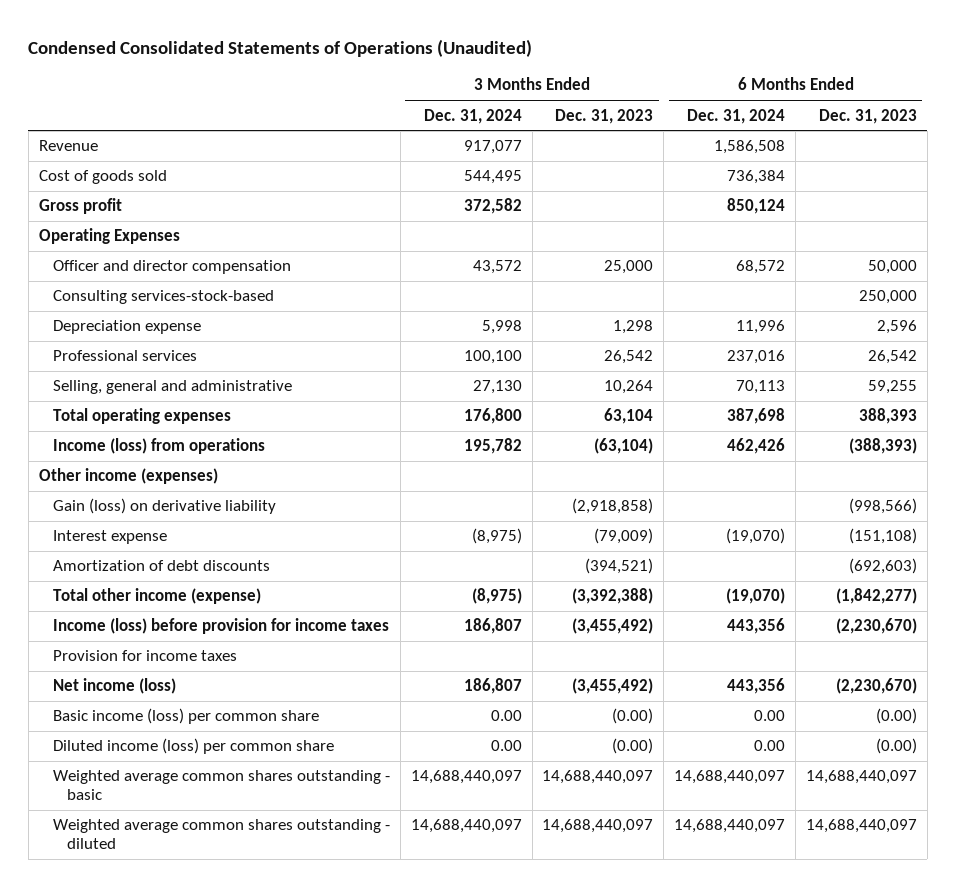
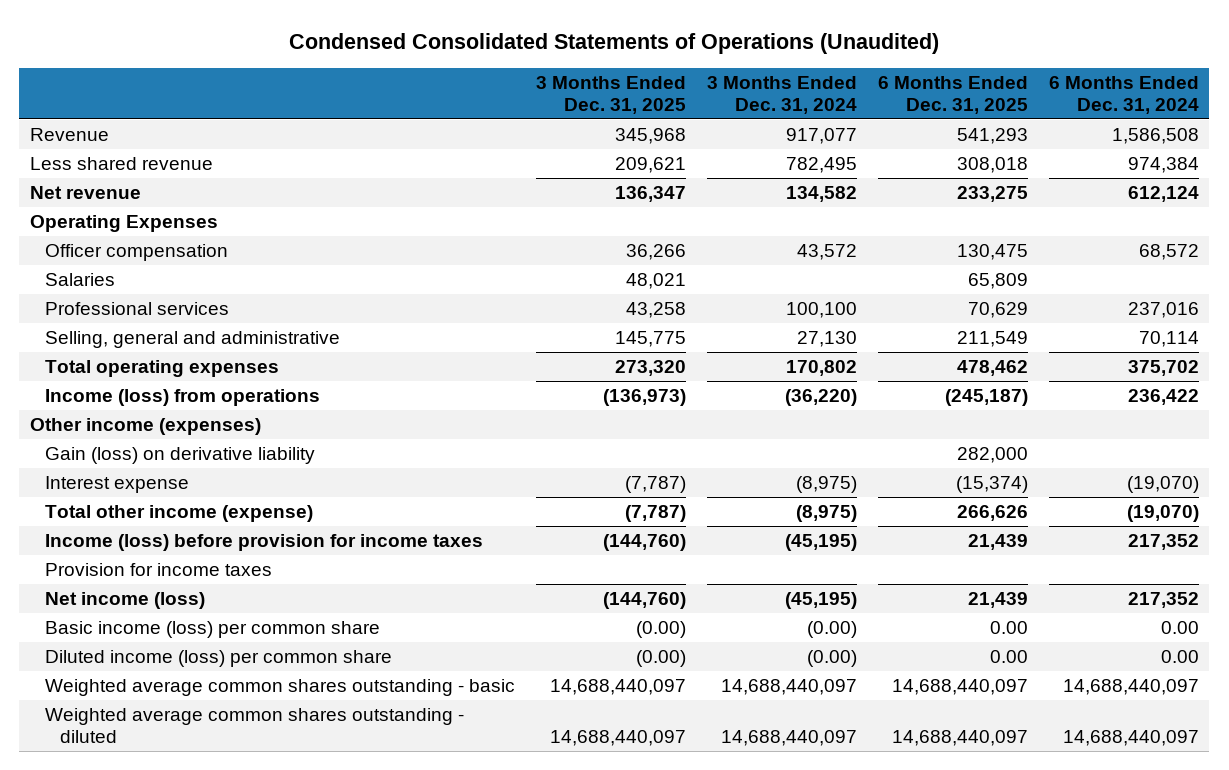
- | 3 Months Ended Dec. 31, 2024 | 3 Months Ended Dec. 31, 2023 | 6 Months Ended Dec. 31, 2024 | 6 Months Ended Dec. 31, 2023
+ | 3 Months Ended Dec. 31, 2025 | 3 Months Ended Dec. 31, 2024 | 6 Months Ended Dec. 31, 2025 | 6 Months Ended Dec. 31, 2024
- Cost of goods sold | 544,495 | | 736,384 |
- Gross profit | 372,582 | | 850,124 |
+ Less shared revenue | 209,621 | 782,495 | 308,018 | 974,384
+ Net revenue | 136,347 | 134,582 | 233,275 | 612,124
- Officer and director compensation | 43,572 | 25,000 | 68,572 | 50,000
- Consulting services-stock-based | | | | 250,000
- Depreciation expense | 5,998 | 1,298 | 11,996 | 2,596
+ Officer compensation | 36,266 | 43,572 | 130,475 | 68,572
+ Salaries | 48,021 | | 65,809 |
- Selling, general and administrative | 27,130 | 10,264 | 70,113 | 59,255
- Total operating expenses | 176,800 | 63,104 | 387,698 | 388,393
- Income (loss) from operations | 195,782 | (63,104) | 462,426 | (388,393)
+ Selling, general and administrative | 145,775 | 27,130 | 211,549 | 70,114
+ Total operating expenses | 273,320 | 170,802 | 478,462 | 375,702
+ Income (loss) from operations | (136,973) | (36,220) | (245,187) | 236,422
- Amortization of debt discounts | | (394,521) | | (692,603)
- Income (loss) before provision for income taxes | 186,807 | (3,455,492) | 443,356 | (2,230,670)
+ Income (loss) before provision for income taxes | (144,760) | (45,195) | 21,439 | 217,352
- Net income (loss) | 186,807 | (3,455,492) | 443,356 | (2,230,670)
- Basic income (loss) per common share | 0.00 | (0.00) | 0.00 | (0.00)
- Diluted income (loss) per common share | 0.00 | (0.00) | 0.00 | (0.00)
+ Net income (loss) | (144,760) | (45,195) | 21,439 | 217,352
+ Basic income (loss) per common share | (0.00) | (0.00) | 0.00 | 0.00
+ Diluted income (loss) per common share | (0.00) | (0.00) | 0.00 | 0.00

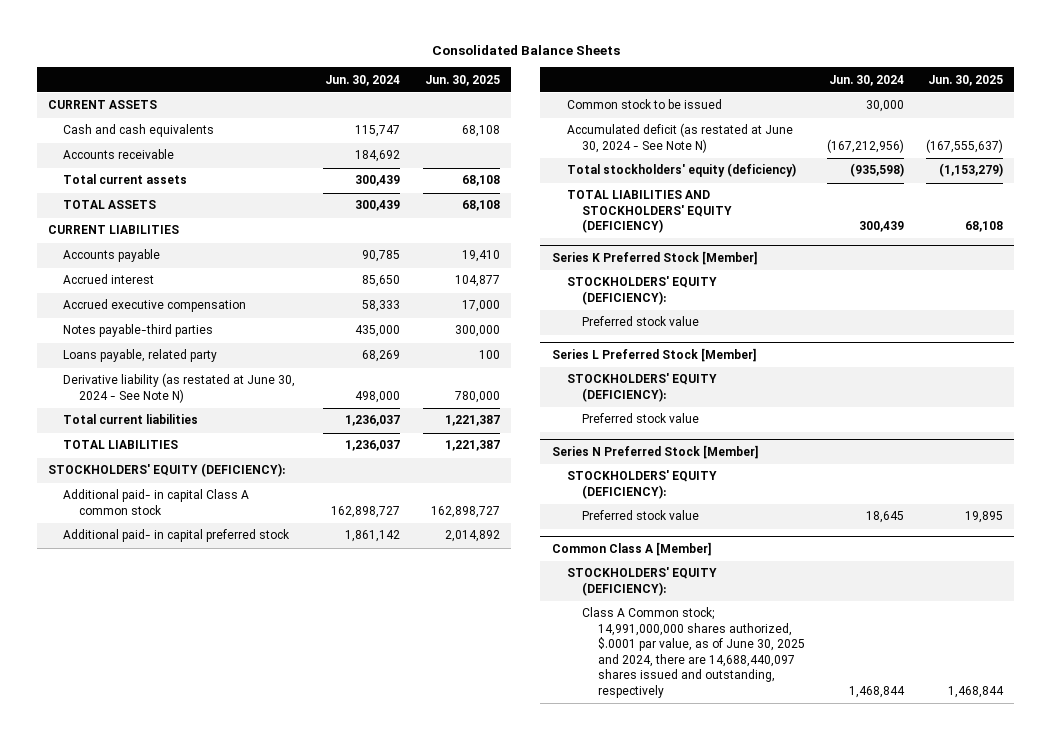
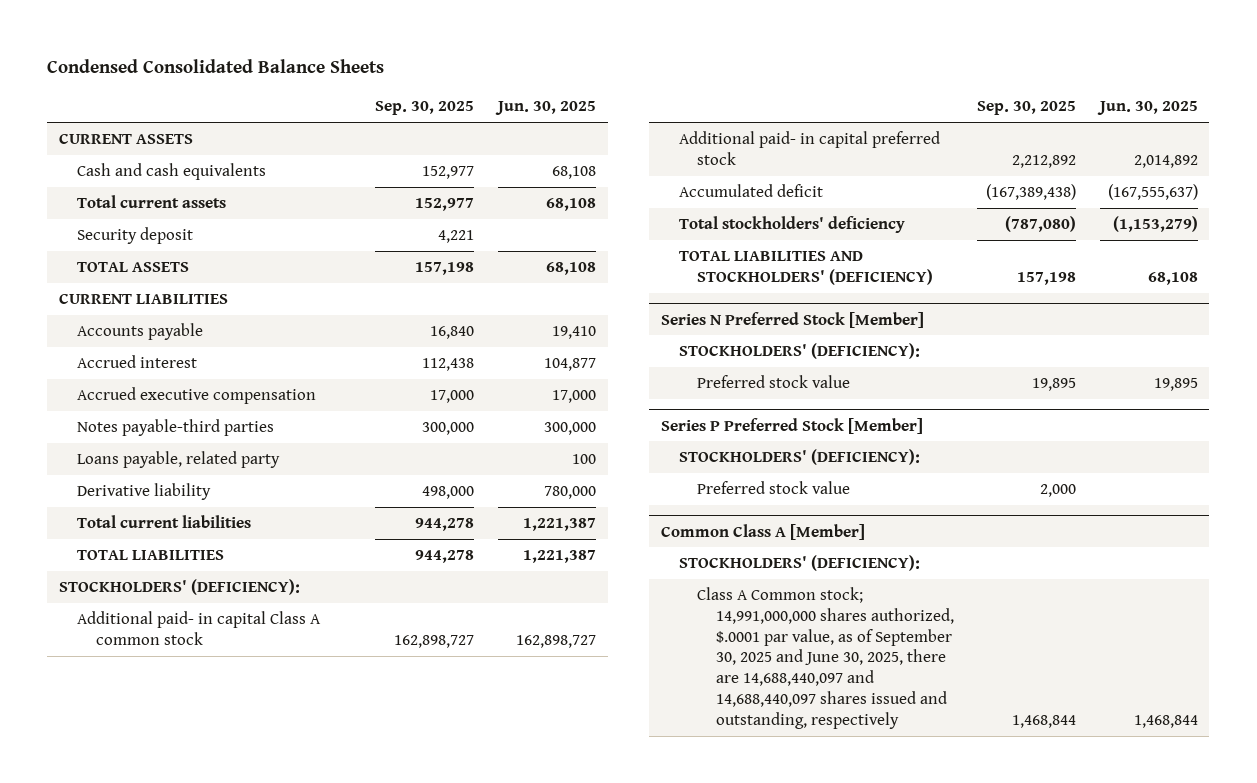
- Consolidated Balance Sheets
+ Condensed Consolidated Balance Sheets
- | Jun. 30, 2024 | Jun. 30, 2025
+ | Sep. 30, 2025 | Jun. 30, 2025
- Accounts receivable | 184,692 |
+ Security deposit | 4,221 |
- Derivative liability (as restated at June 30, 2024 - See Note N) | 498,000 | 780,000
+ Derivative liability | 498,000 | 780,000
- STOCKHOLDERS' EQUITY (DEFICIENCY):
+ STOCKHOLDERS' (DEFICIENCY):
- Common stock to be issued | 30,000 |
- Accumulated deficit (as restated at June 30, 2024 - See Note N) | (167,212,956) | (167,555,637)
- Total stockholders' equity (deficiency) | (935,598) | (1,153,279)
- TOTAL LIABILITIES AND STOCKHOLDERS' EQUITY (DEFICIENCY) | 300,439 | 68,108
- Series K Preferred Stock [Member]
- STOCKHOLDERS' EQUITY (DEFICIENCY):
- Preferred stock value
- Series L Preferred Stock [Member]
- STOCKHOLDERS' EQUITY (DEFICIENCY):
- Preferred stock value
+ Accumulated deficit | (167,389,438) | (167,555,637)
+ Total stockholders' deficiency | (787,080) | (1,153,279)
+ TOTAL LIABILITIES AND STOCKHOLDERS' (DEFICIENCY) | 157,198 | 68,108
@ Series N Preferred Stock [Member]
- STOCKHOLDERS' EQUITY (DEFICIENCY):
+ STOCKHOLDERS' (DEFICIENCY):
+ Series P Preferred Stock [Member]
+ STOCKHOLDERS' (DEFICIENCY):
+ Preferred stock value | 2,000 |
@ Common Class A [Member]
- STOCKHOLDERS' EQUITY (DEFICIENCY):
- Class A Common stock; 14,991,000,000 shares authorized, $.0001 par value, as of June 30, 2025 and 2024, there are 14,688,440,097 shares issued and outstanding, respectively | 1,468,844 | 1,468,844
+ STOCKHOLDERS' (DEFICIENCY):
+ Class A Common stock; 14,991,000,000 shares authorized, $.0001 par value, as of September 30, 2025 and June 30, 2025, there are 14,688,440,097 and 14,688,440,097 shares issued and outstanding, respectively | 1,468,844 | 1,468,844

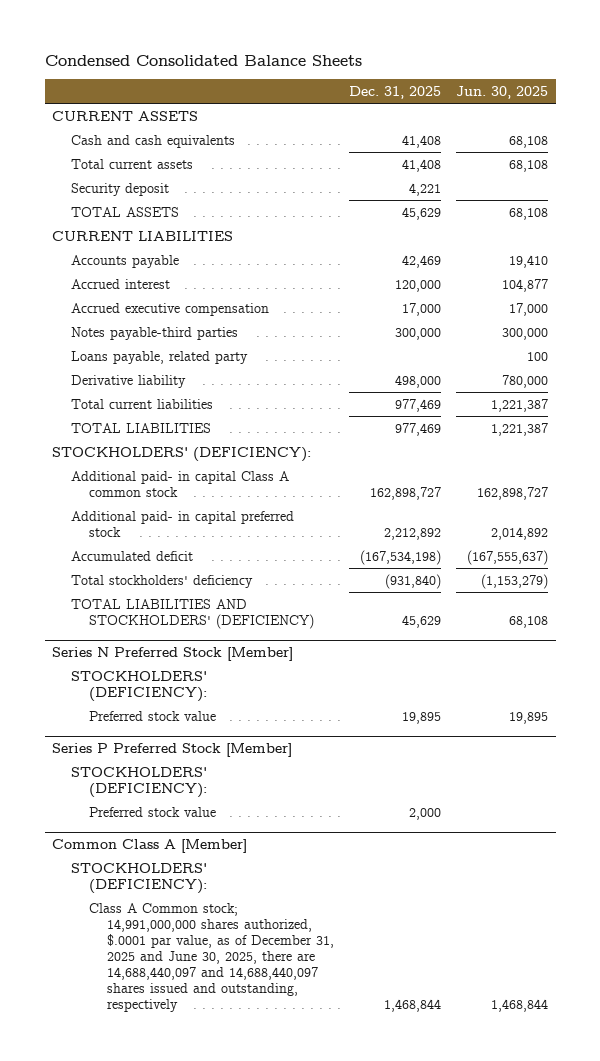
- | Sep. 30, 2025 | Jun. 30, 2025
+ | Dec. 31, 2025 | Jun. 30, 2025
@ Common Class A [Member]
- Class A Common stock; 14,991,000,000 shares authorized, $.0001 par value, as of September 30, 2025 and June 30, 2025, there are 14,688,440,097 and 14,688,440,097 shares issued and outstanding, respectively | 1,468,844 | 1,468,844
+ Class A Common stock; 14,991,000,000 shares authorized, $.0001 par value, as of December 31, 2025 and June 30, 2025, there are 14,688,440,097 and 14,688,440,097 shares issued and outstanding, respectively | 1,468,844 | 1,468,844

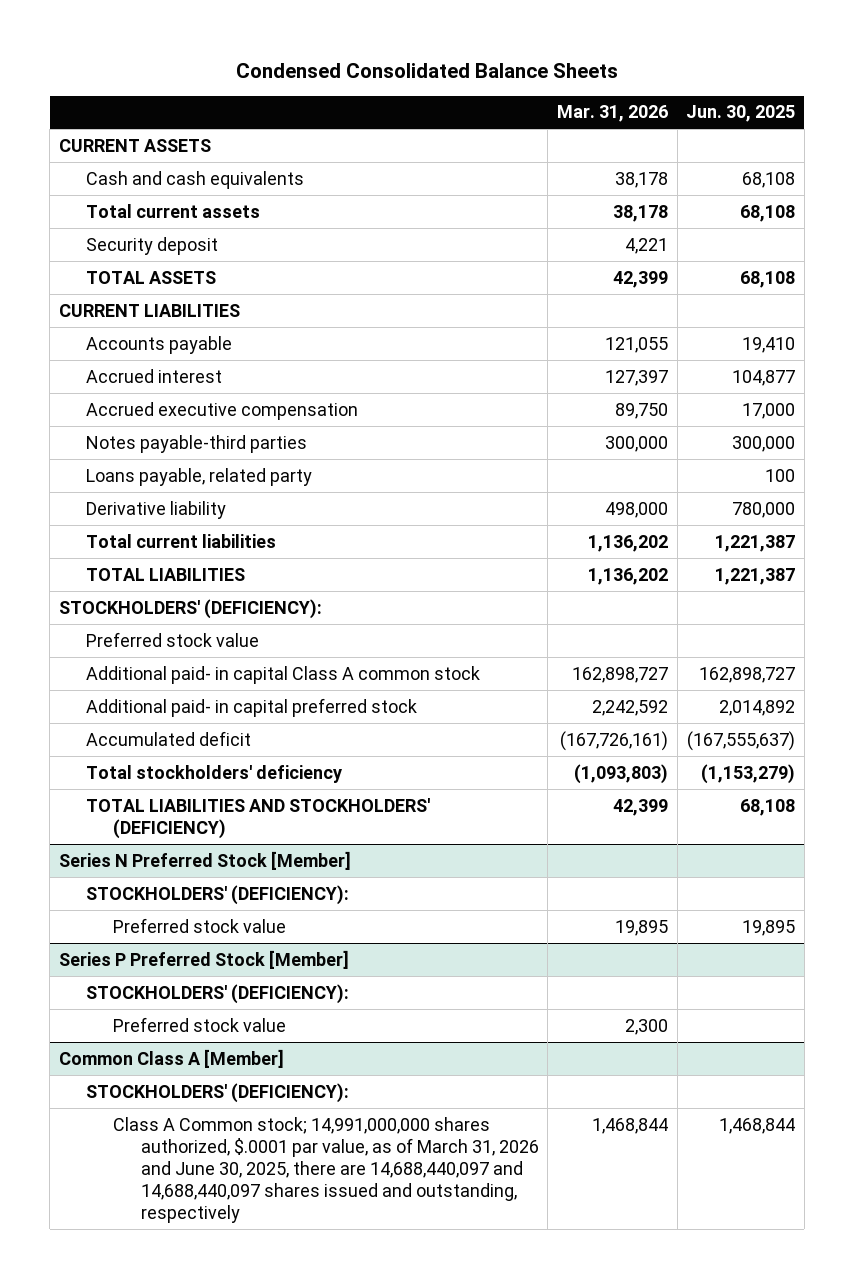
- | Dec. 31, 2025 | Jun. 30, 2025
+ | Mar. 31, 2026 | Jun. 30, 2025
+ Preferred stock value
@ Common Class A [Member]
- Class A Common stock; 14,991,000,000 shares authorized, $.0001 par value, as of December 31, 2025 and June 30, 2025, there are 14,688,440,097 and 14,688,440,097 shares issued and outstanding, respectively | 1,468,844 | 1,468,844
+ Class A Common stock; 14,991,000,000 shares authorized, $.0001 par value, as of March 31, 2026 and June 30, 2025, there are 14,688,440,097 and 14,688,440,097 shares issued and outstanding, respectively | 1,468,844 | 1,468,844

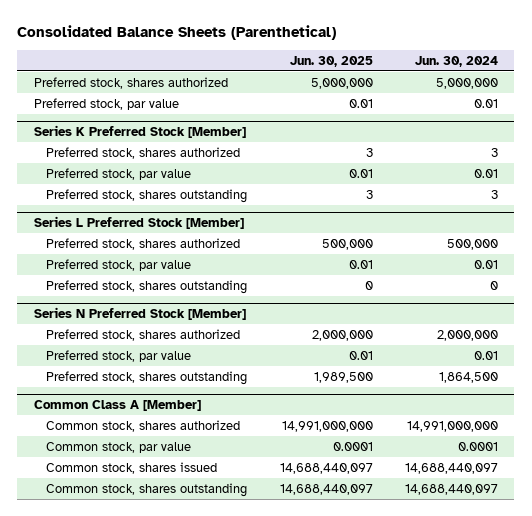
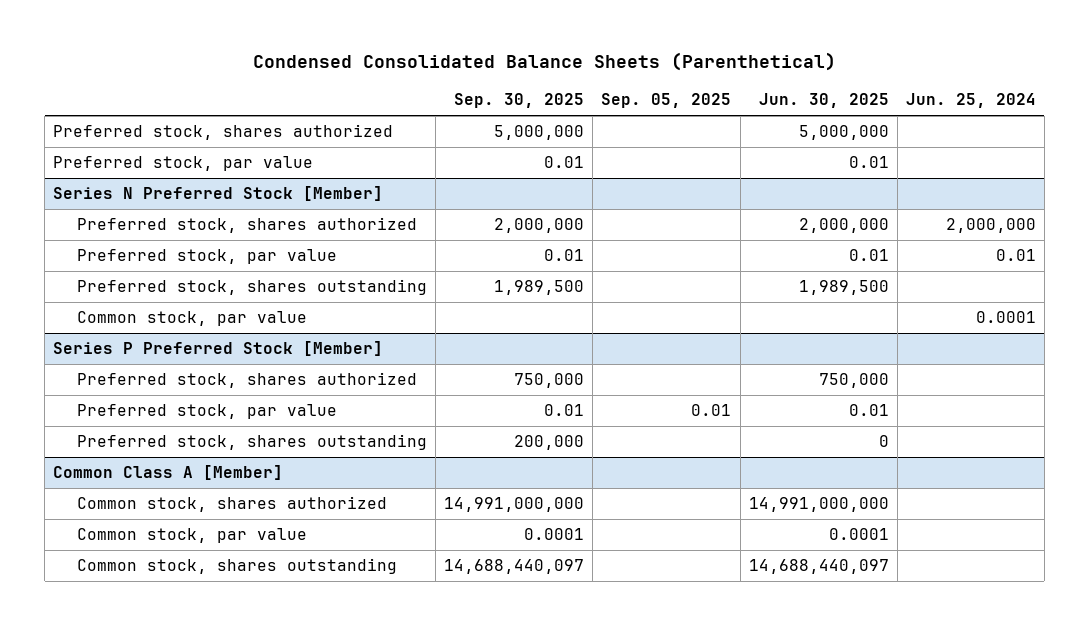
- Consolidated Balance Sheets (Parenthetical)
+ Condensed Consolidated Balance Sheets (Parenthetical)
- | Jun. 30, 2025 | Jun. 30, 2024
+ | Sep. 30, 2025 | Sep. 05, 2025 | Jun. 30, 2025 | Jun. 25, 2024
- Series K Preferred Stock [Member]
- Preferred stock, shares authorized | 3 | 3
- Preferred stock, par value | 0.01 | 0.01
- Preferred stock, shares outstanding | 3 | 3
- Series L Preferred Stock [Member]
- Preferred stock, shares authorized | 500,000 | 500,000
- Preferred stock, par value | 0.01 | 0.01
- Preferred stock, shares outstanding | 0 | 0
@ Series N Preferred Stock [Member]
+ Common stock, par value | | | | 0.0001
+ Series P Preferred Stock [Member]
+ Preferred stock, shares authorized | 750,000 | | 750,000 |
+ Preferred stock, par value | 0.01 | 0.01 | 0.01 |
+ Preferred stock, shares outstanding | 200,000 | | 0 |
@ Common Class A [Member]
- Common stock, shares issued | 14,688,440,097 | 14,688,440,097

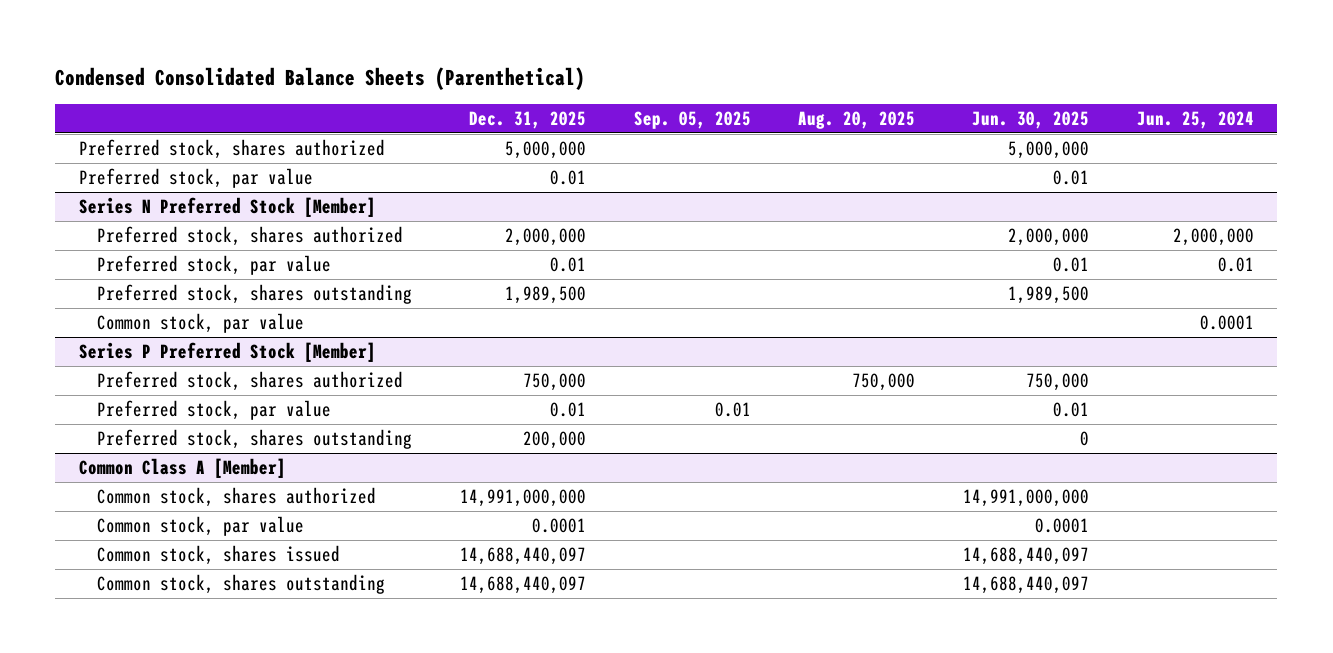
- | Sep. 30, 2025 | Sep. 05, 2025 | Jun. 30, 2025 | Jun. 25, 2024
+ | Dec. 31, 2025 | Sep. 05, 2025 | Aug. 20, 2025 | Jun. 30, 2025 | Jun. 25, 2024
@ Common Class A [Member]
+ Common stock, shares issued | 14,688,440,097 | | | 14,688,440,097 |

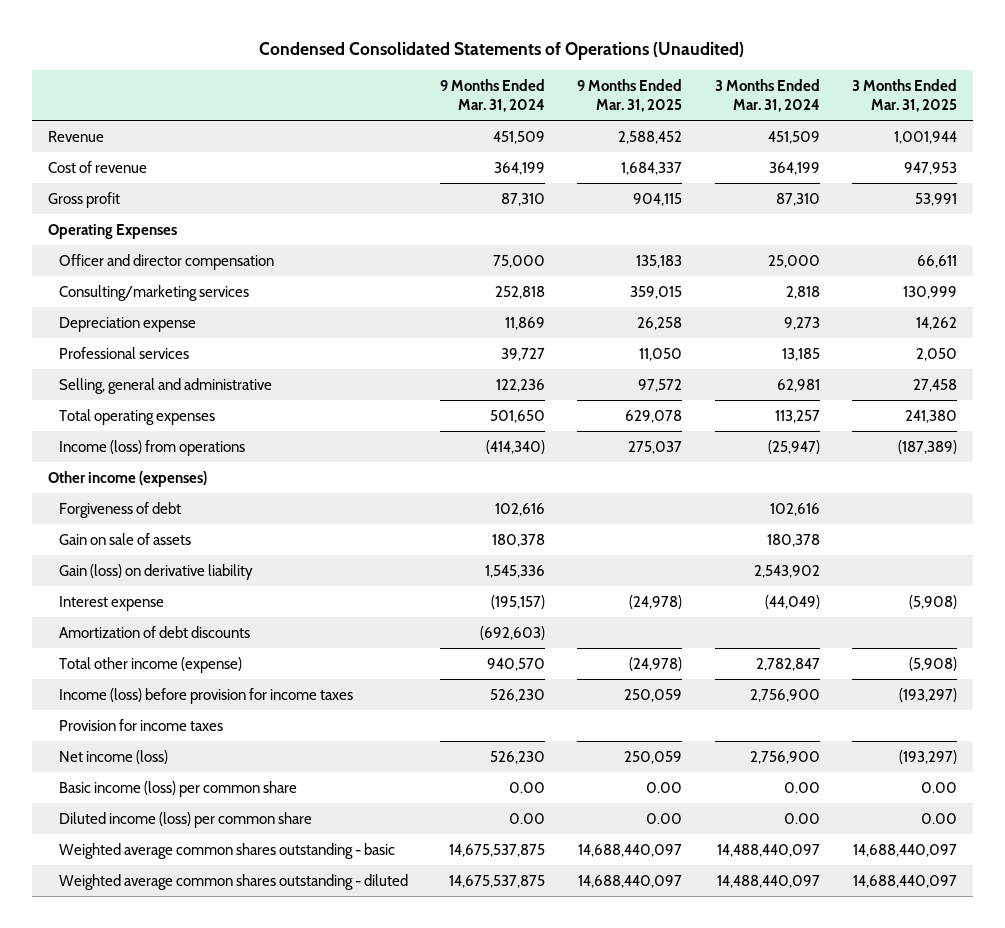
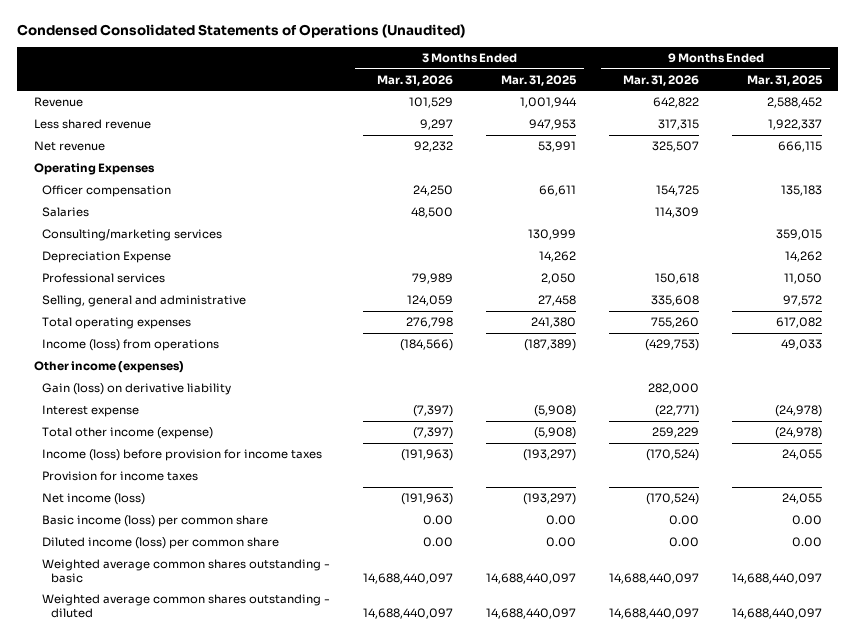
- | 9 Months Ended Mar. 31, 2024 | 9 Months Ended Mar. 31, 2025 | 3 Months Ended Mar. 31, 2024 | 3 Months Ended Mar. 31, 2025
+ | 3 Months Ended Mar. 31, 2026 | 3 Months Ended Mar. 31, 2025 | 9 Months Ended Mar. 31, 2026 | 9 Months Ended Mar. 31, 2025
- Cost of revenue | 364,199 | 1,684,337 | 364,199 | 947,953
- Gross profit | 87,310 | 904,115 | 87,310 | 53,991
+ Less shared revenue | 9,297 | 947,953 | 317,315 | 1,922,337
+ Net revenue | 92,232 | 53,991 | 325,507 | 666,115
- Officer and director compensation | 75,000 | 135,183 | 25,000 | 66,611
+ Officer compensation | 24,250 | 66,611 | 154,725 | 135,183
+ Salaries | 48,500 | | 114,309 |
- Depreciation expense | 11,869 | 26,258 | 9,273 | 14,262
+ Depreciation Expense | | 14,262 | | 14,262
- Total operating expenses | 501,650 | 629,078 | 113,257 | 241,380
- Income (loss) from operations | (414,340) | 275,037 | (25,947) | (187,389)
+ Total operating expenses | 276,798 | 241,380 | 755,260 | 617,082
+ Income (loss) from operations | (184,566) | (187,389) | (429,753) | 49,033
- Forgiveness of debt | 102,616 | | 102,616 |
- Gain on sale of assets | 180,378 | | 180,378 |
- Amortization of debt discounts | (692,603) | | |
- Income (loss) before provision for income taxes | 526,230 | 250,059 | 2,756,900 | (193,297)
+ Income (loss) before provision for income taxes | (191,963) | (193,297) | (170,524) | 24,055
- Net income (loss) | 526,230 | 250,059 | 2,756,900 | (193,297)
+ Net income (loss) | (191,963) | (193,297) | (170,524) | 24,055

